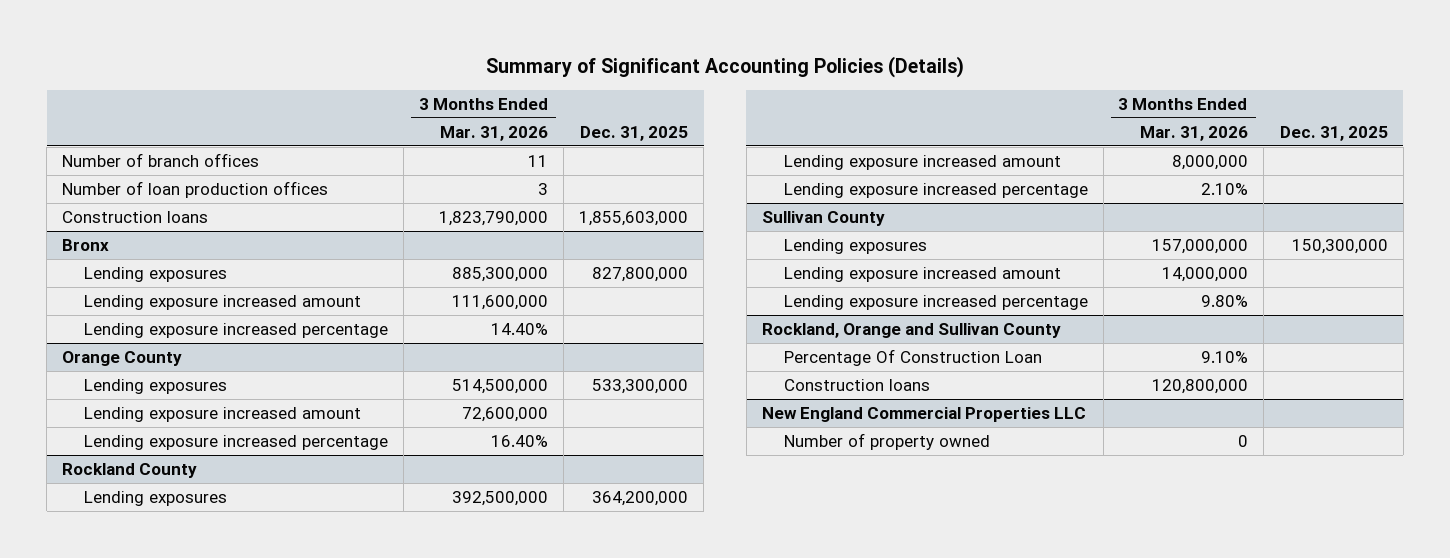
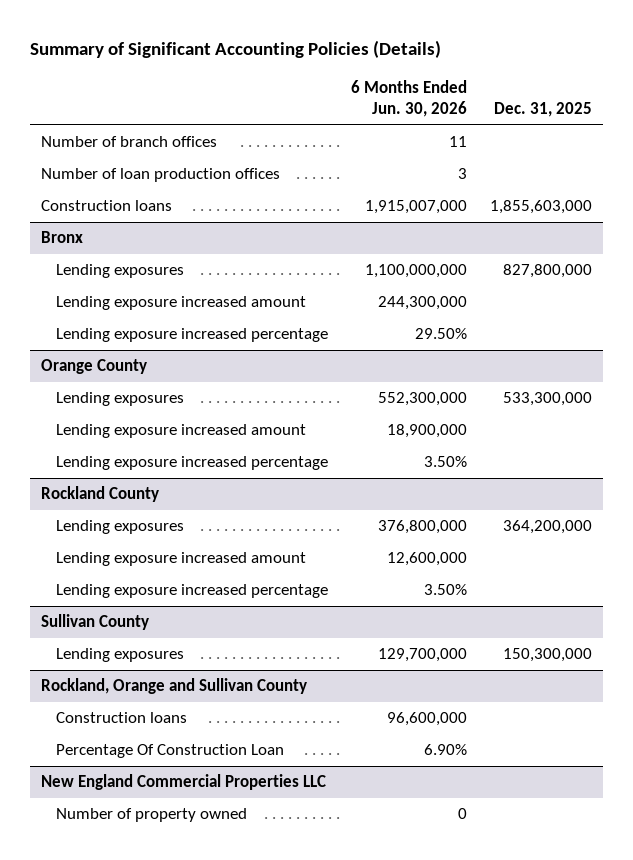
- | 3 Months Ended Mar. 31, 2026 | Dec. 31, 2025
+ | 6 Months Ended Jun. 30, 2026 | Dec. 31, 2025
@ Sullivan County
- Lending exposure increased amount | 14,000,000 |
- Lending exposure increased percentage | 9.80% |
@ Rockland, Orange and Sullivan County
moved down: Percentage Of Construction Loan | 6.90% |

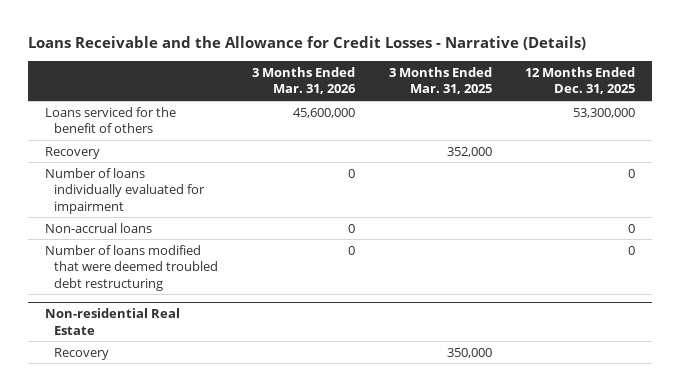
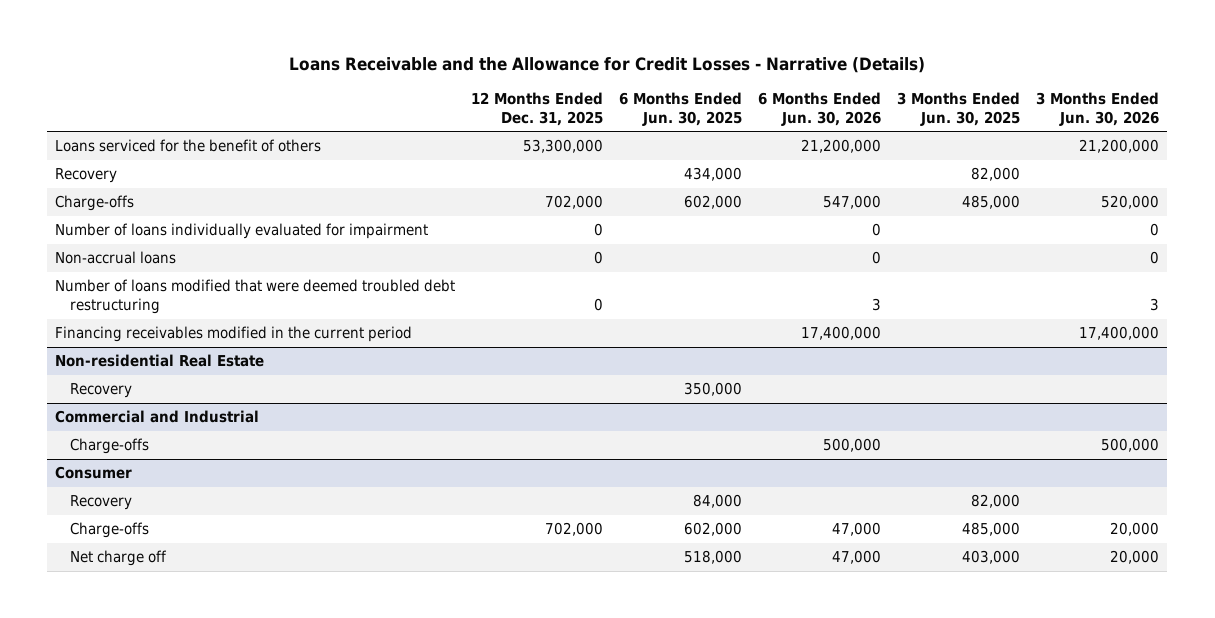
- | 3 Months Ended Mar. 31, 2026 | 3 Months Ended Mar. 31, 2025 | 12 Months Ended Dec. 31, 2025
+ | 12 Months Ended Dec. 31, 2025 | 6 Months Ended Jun. 30, 2025 | 6 Months Ended Jun. 30, 2026 | 3 Months Ended Jun. 30, 2025 | 3 Months Ended Jun. 30, 2026
+ Charge-offs | 702,000 | 602,000 | 547,000 | 485,000 | 520,000
+ Financing receivables modified in the current period | | | 17,400,000 | | 17,400,000
+ Commercial and Industrial
+ Charge-offs | | | 500,000 | | 500,000
+ Consumer
+ Recovery | | 84,000 | | 82,000 |
+ Charge-offs | 702,000 | 602,000 | 47,000 | 485,000 | 20,000
+ Net charge off | | 518,000 | 47,000 | 403,000 | 20,000

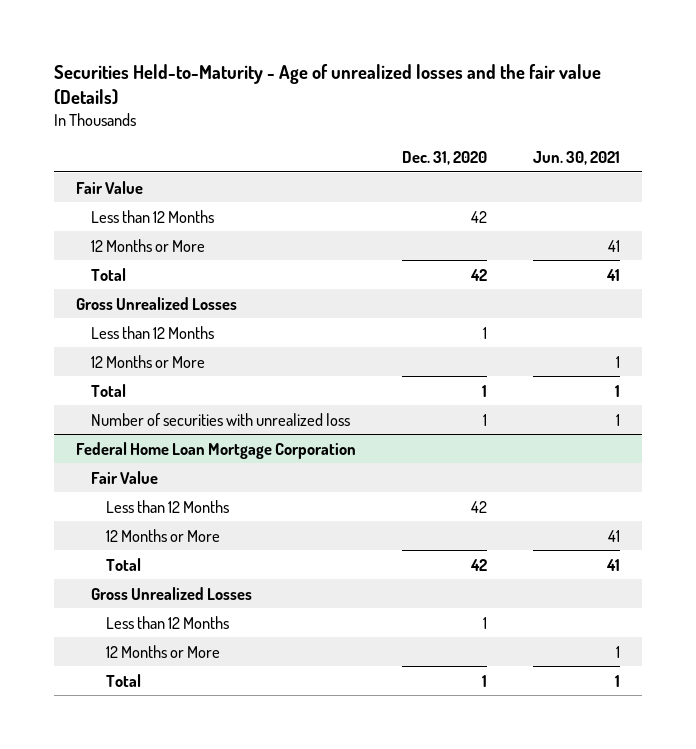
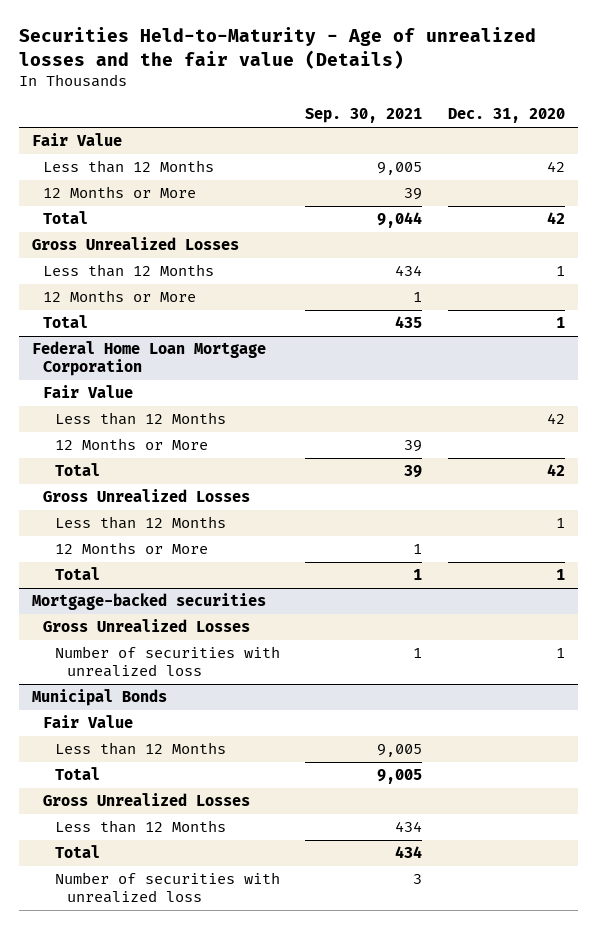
- | Dec. 31, 2020 | Jun. 30, 2021
+ | Sep. 30, 2021 | Dec. 31, 2020
- Number of securities with unrealized loss | 1 | 1
+ Mortgage-backed securities
+ Gross Unrealized Losses
+ Number of securities with unrealized loss | 1 | 1
+ Municipal Bonds
+ Fair Value
+ Less than 12 Months | 9,005 |
+ Total | 9,005 |
+ Gross Unrealized Losses
+ Less than 12 Months | 434 |
+ Total | 434 |
+ Number of securities with unrealized loss | 3 |

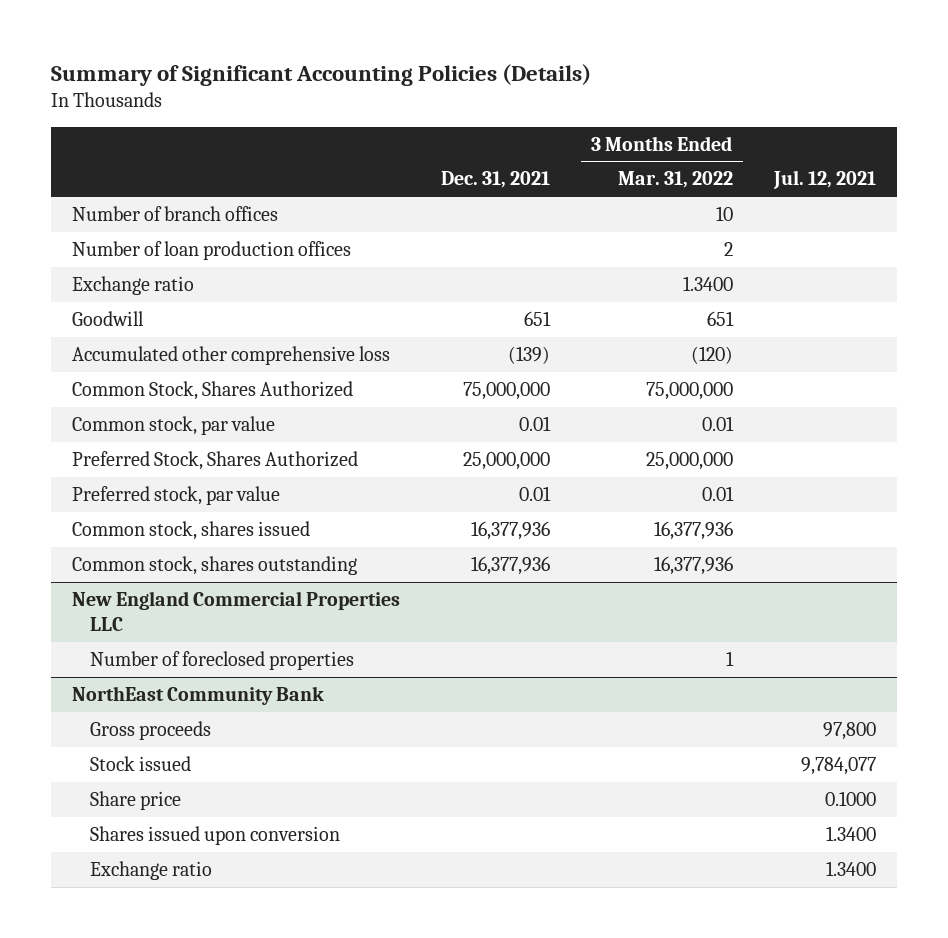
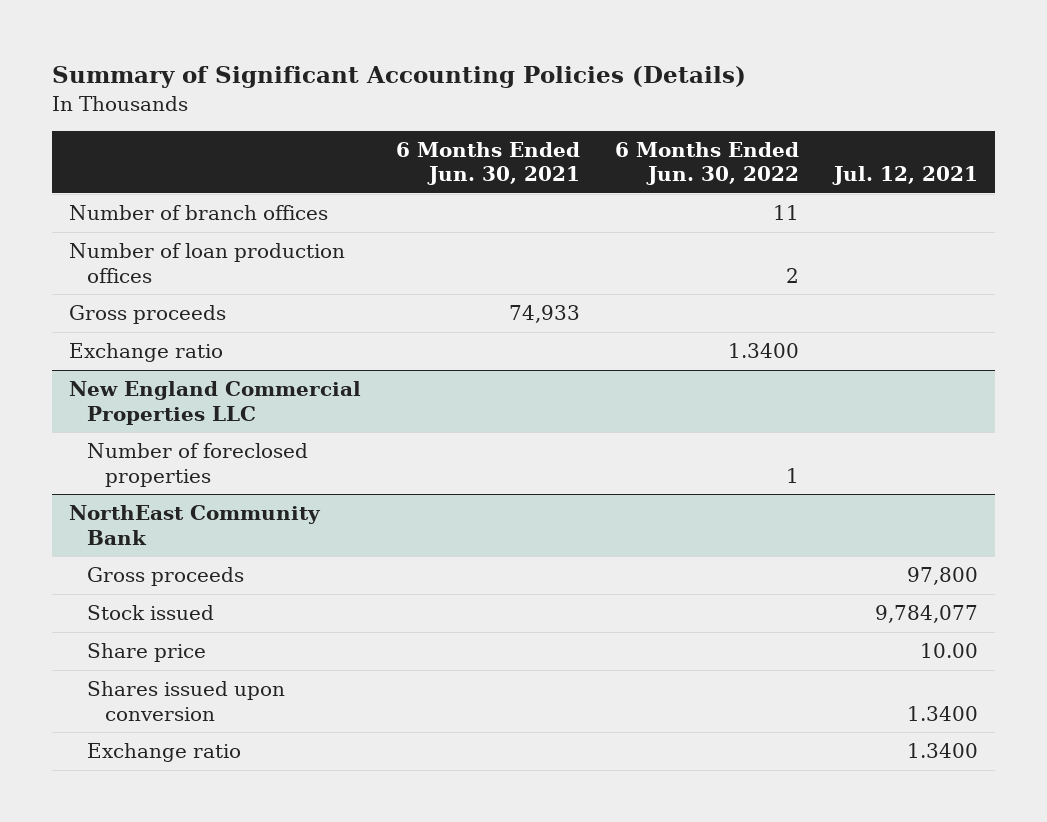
- | Dec. 31, 2021 | 3 Months Ended Mar. 31, 2022 | Jul. 12, 2021
+ | 6 Months Ended Jun. 30, 2021 | 6 Months Ended Jun. 30, 2022 | Jul. 12, 2021
+ Gross proceeds | 74,933 | |
- Goodwill | 651 | 651 |
- Accumulated other comprehensive loss | (139) | (120) |
- Common Stock, Shares Authorized | 75,000,000 | 75,000,000 |
- Common stock, par value | 0.01 | 0.01 |
- Preferred Stock, Shares Authorized | 25,000,000 | 25,000,000 |
- Preferred stock, par value | 0.01 | 0.01 |
- Common stock, shares issued | 16,377,936 | 16,377,936 |
- Common stock, shares outstanding | 16,377,936 | 16,377,936 |
@ NorthEast Community Bank
- Share price | | | 0.1000
+ Share price | | | 10.00

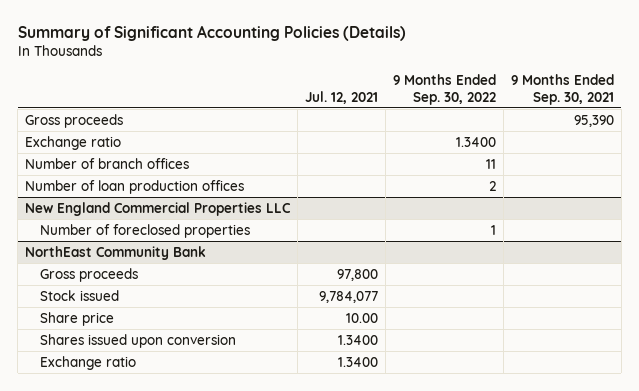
- | 6 Months Ended Jun. 30, 2021 | 6 Months Ended Jun. 30, 2022 | Jul. 12, 2021
+ | Jul. 12, 2021 | 9 Months Ended Sep. 30, 2022 | 9 Months Ended Sep. 30, 2021
moved down: Number of branch offices | | 11 |
moved down: Number of loan production offices | | 2 |

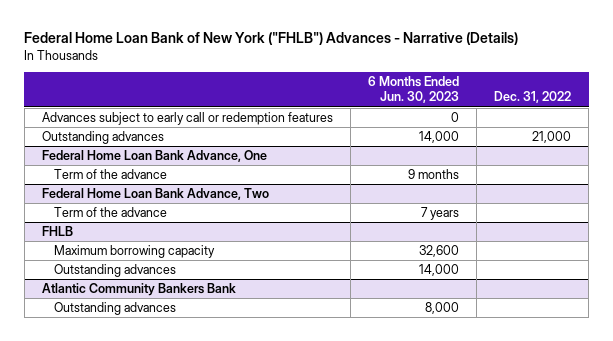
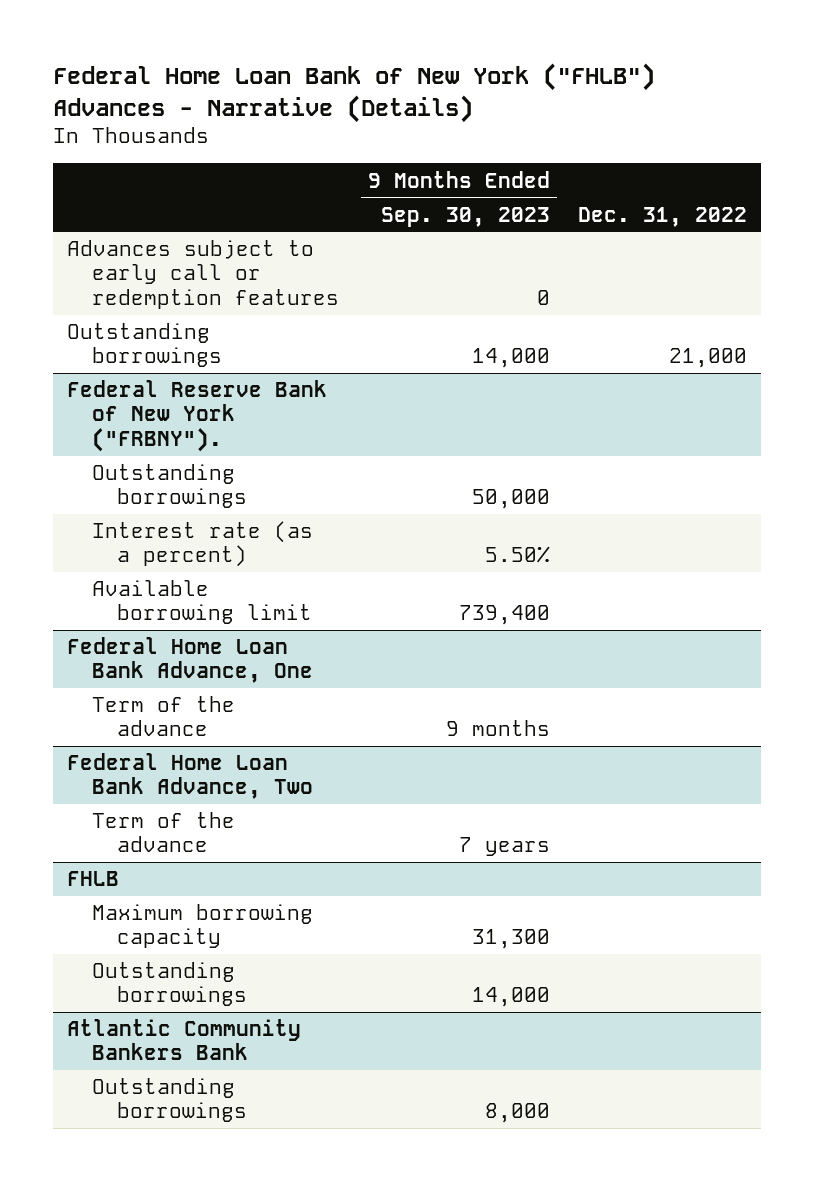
- | 6 Months Ended Jun. 30, 2023 | Dec. 31, 2022
+ | 9 Months Ended Sep. 30, 2023 | Dec. 31, 2022
- Outstanding advances | 14,000 | 21,000
+ Outstanding borrowings | 14,000 | 21,000
+ Federal Reserve Bank of New York ("FRBNY").
+ Outstanding borrowings | 50,000 |
+ Interest rate (as a percent) | 5.50% |
+ Available borrowing limit | 739,400 |
@ FHLB
- Outstanding advances | 14,000 |
+ Outstanding borrowings | 14,000 |
@ Atlantic Community Bankers Bank
- Outstanding advances | 8,000 |
+ Outstanding borrowings | 8,000 |

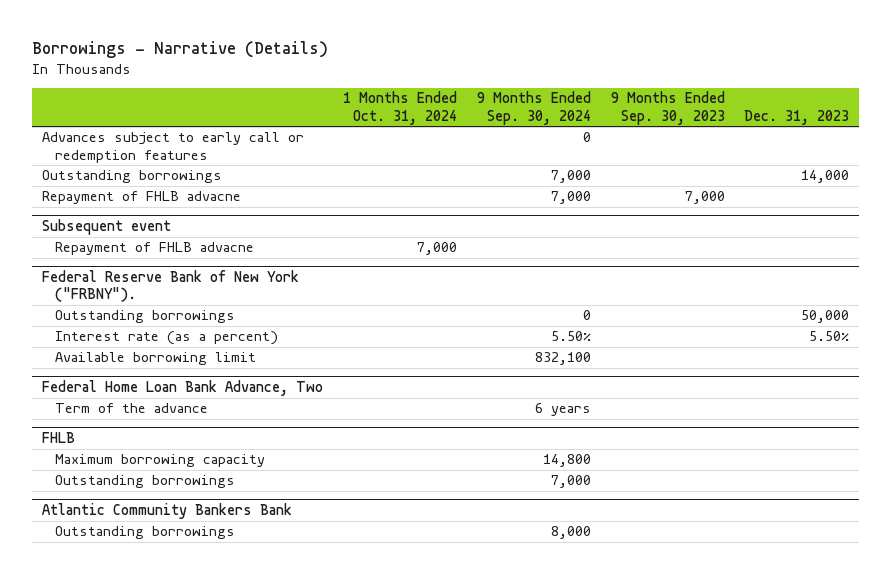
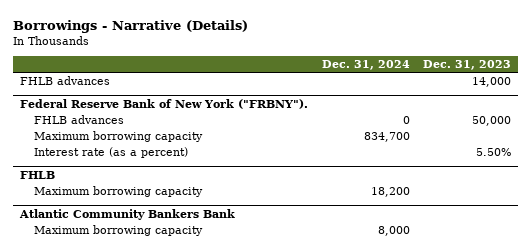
- | 1 Months Ended Oct. 31, 2024 | 9 Months Ended Sep. 30, 2024 | 9 Months Ended Sep. 30, 2023 | Dec. 31, 2023
+ | Dec. 31, 2024 | Dec. 31, 2023
- Advances subject to early call or redemption features | | 0 | |
- Outstanding borrowings | | 7,000 | | 14,000
- Repayment of FHLB advacne | | 7,000 | 7,000 |
- Subsequent event
- Repayment of FHLB advacne | 7,000 | | |
+ FHLB advances | | 14,000
@ Federal Reserve Bank of New York ("FRBNY").
- Outstanding borrowings | | 0 | | 50,000
+ FHLB advances | 0 | 50,000
+ Maximum borrowing capacity | 834,700 |
- Available borrowing limit | | 832,100 | |
- Federal Home Loan Bank Advance, Two
- Term of the advance | | 6 years | |
@ FHLB
- Outstanding borrowings | | 7,000 | |
@ Atlantic Community Bankers Bank
- Outstanding borrowings | | 8,000 | |
+ Maximum borrowing capacity | 8,000 |

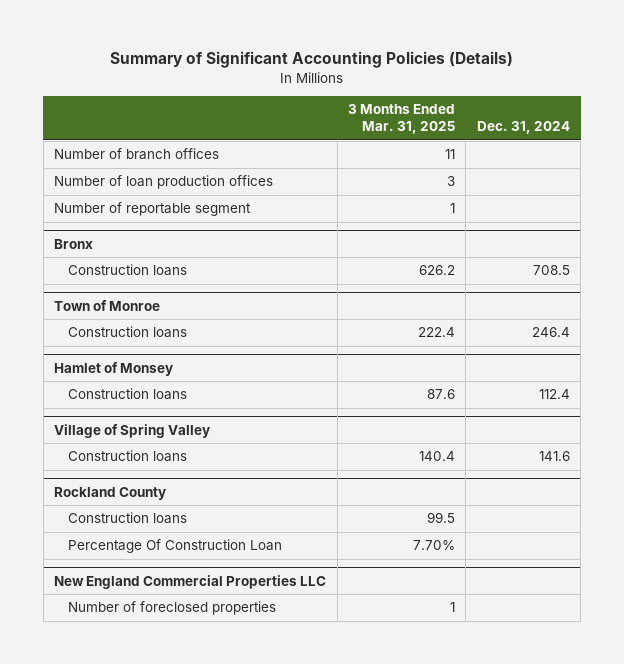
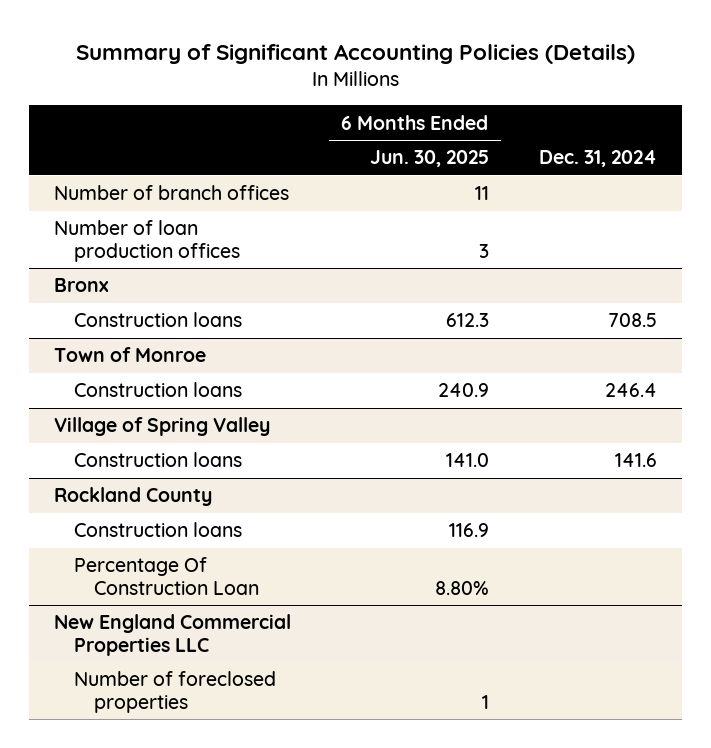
- | 3 Months Ended Mar. 31, 2025 | Dec. 31, 2024
+ | 6 Months Ended Jun. 30, 2025 | Dec. 31, 2024
- Number of reportable segment | 1 |
- Hamlet of Monsey
- Construction loans | 87.6 | 112.4

